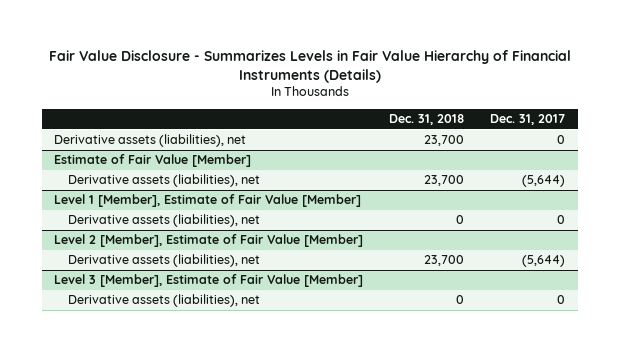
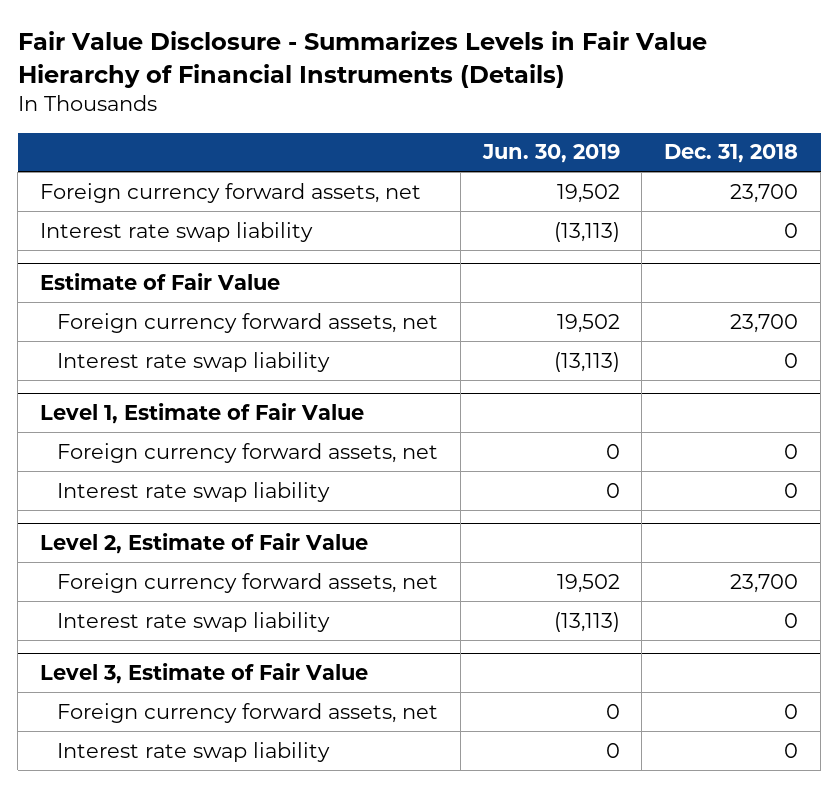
- | Dec. 31, 2018 | Dec. 31, 2017
+ | Jun. 30, 2019 | Dec. 31, 2018
- Derivative assets (liabilities), net | 23,700 | 0
- Estimate of Fair Value [Member]
- Derivative assets (liabilities), net | 23,700 | (5,644)
- Level 1 [Member], Estimate of Fair Value [Member]
- Derivative assets (liabilities), net | 0 | 0
- Level 2 [Member], Estimate of Fair Value [Member]
- Derivative assets (liabilities), net | 23,700 | (5,644)
- Level 3 [Member], Estimate of Fair Value [Member]
- Derivative assets (liabilities), net | 0 | 0
+ Foreign currency forward assets, net | 19,502 | 23,700
+ Interest rate swap liability | (13,113) | 0
+ Estimate of Fair Value
+ Foreign currency forward assets, net | 19,502 | 23,700
+ Interest rate swap liability | (13,113) | 0
+ Level 1, Estimate of Fair Value
+ Foreign currency forward assets, net | 0 | 0
+ Interest rate swap liability | 0 | 0
+ Level 2, Estimate of Fair Value
+ Foreign currency forward assets, net | 19,502 | 23,700
+ Interest rate swap liability | (13,113) | 0
+ Level 3, Estimate of Fair Value
+ Foreign currency forward assets, net | 0 | 0
+ Interest rate swap liability | 0 | 0

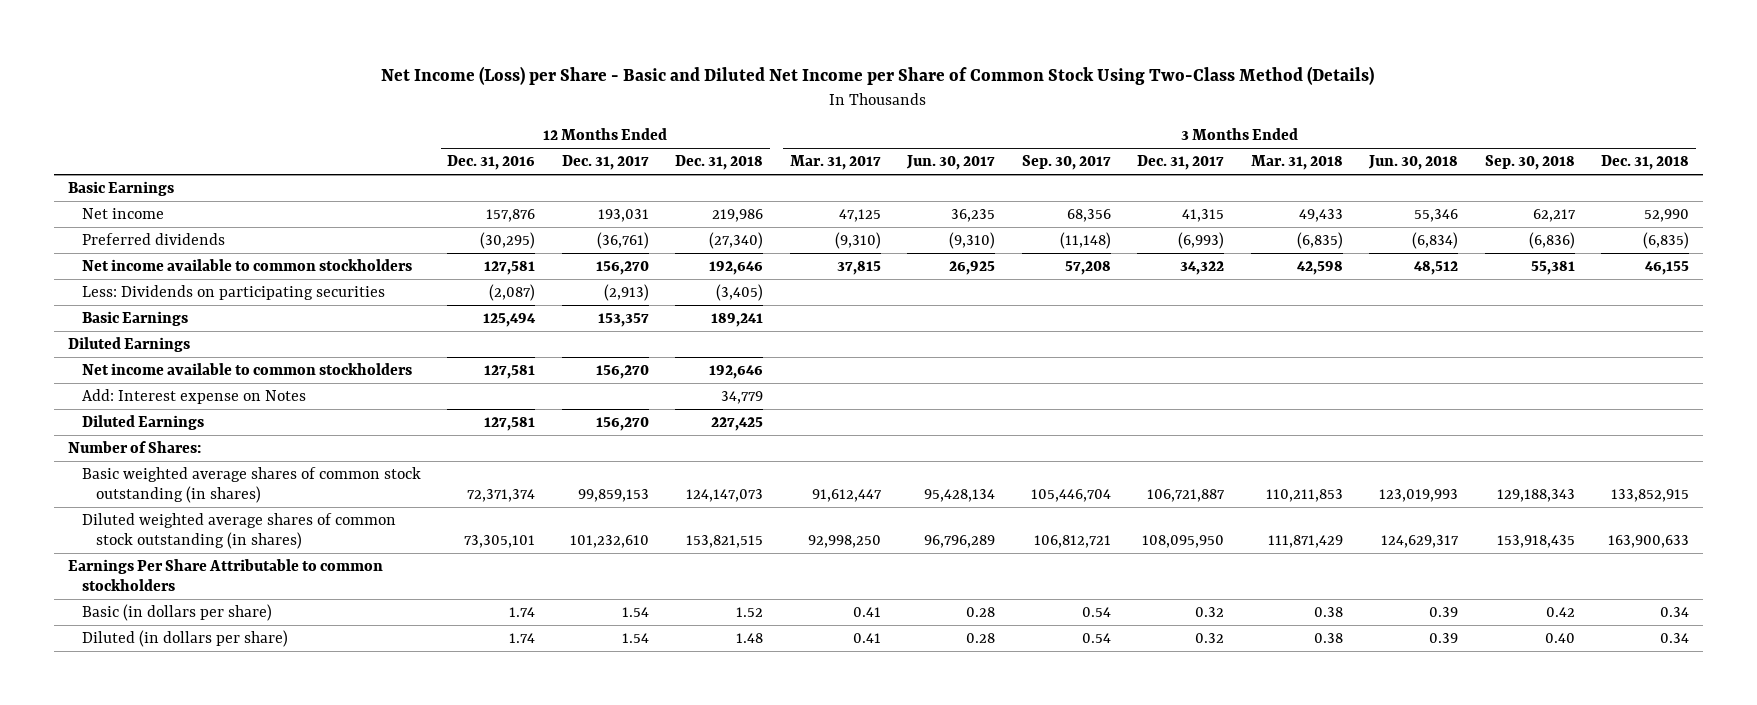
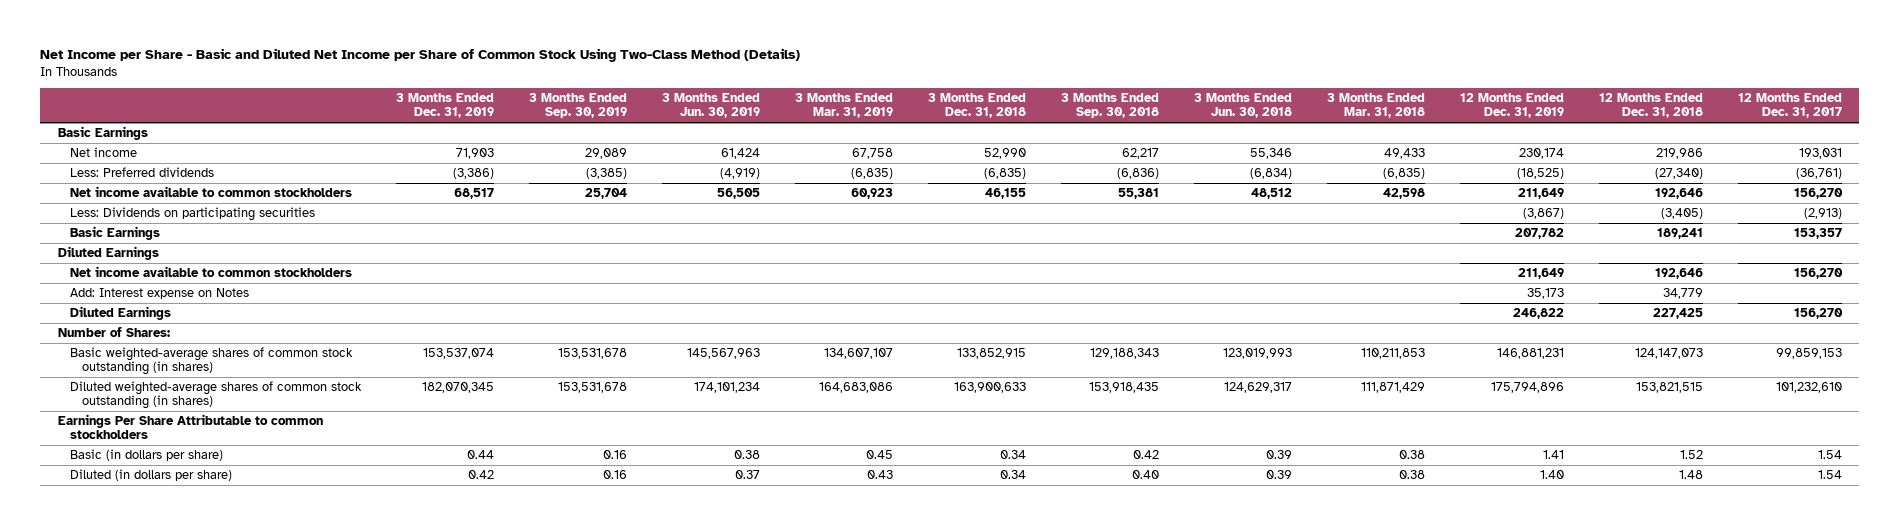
- Net Income (Loss) per Share - Basic and Diluted Net Income per Share of Common Stock Using Two-Class Method (Details)
+ Net Income per Share - Basic and Diluted Net Income per Share of Common Stock Using Two-Class Method (Details)
- | 12 Months Ended Dec. 31, 2016 | 12 Months Ended Dec. 31, 2017 | 12 Months Ended Dec. 31, 2018 | 3 Months Ended Mar. 31, 2017 | 3 Months Ended Jun. 30, 2017 | 3 Months Ended Sep. 30, 2017 | 3 Months Ended Dec. 31, 2017 | 3 Months Ended Mar. 31, 2018 | 3 Months Ended Jun. 30, 2018 | 3 Months Ended Sep. 30, 2018 | 3 Months Ended Dec. 31, 2018
+ | 3 Months Ended Dec. 31, 2019 | 3 Months Ended Sep. 30, 2019 | 3 Months Ended Jun. 30, 2019 | 3 Months Ended Mar. 31, 2019 | 3 Months Ended Dec. 31, 2018 | 3 Months Ended Sep. 30, 2018 | 3 Months Ended Jun. 30, 2018 | 3 Months Ended Mar. 31, 2018 | 12 Months Ended Dec. 31, 2019 | 12 Months Ended Dec. 31, 2018 | 12 Months Ended Dec. 31, 2017
- Preferred dividends | (30,295) | (36,761) | (27,340) | (9,310) | (9,310) | (11,148) | (6,993) | (6,835) | (6,834) | (6,836) | (6,835)
+ Less: Preferred dividends | (3,386) | (3,385) | (4,919) | (6,835) | (6,835) | (6,836) | (6,834) | (6,835) | (18,525) | (27,340) | (36,761)
- Basic weighted average shares of common stock outstanding (in shares) | 72,371,374 | 99,859,153 | 124,147,073 | 91,612,447 | 95,428,134 | 105,446,704 | 106,721,887 | 110,211,853 | 123,019,993 | 129,188,343 | 133,852,915
- Diluted weighted average shares of common stock outstanding (in shares) | 73,305,101 | 101,232,610 | 153,821,515 | 92,998,250 | 96,796,289 | 106,812,721 | 108,095,950 | 111,871,429 | 124,629,317 | 153,918,435 | 163,900,633
+ Basic weighted-average shares of common stock outstanding (in shares) | 153,537,074 | 153,531,678 | 145,567,963 | 134,607,107 | 133,852,915 | 129,188,343 | 123,019,993 | 110,211,853 | 146,881,231 | 124,147,073 | 99,859,153
+ Diluted weighted-average shares of common stock outstanding (in shares) | 182,070,345 | 153,531,678 | 174,101,234 | 164,683,086 | 163,900,633 | 153,918,435 | 124,629,317 | 111,871,429 | 175,794,896 | 153,821,515 | 101,232,610

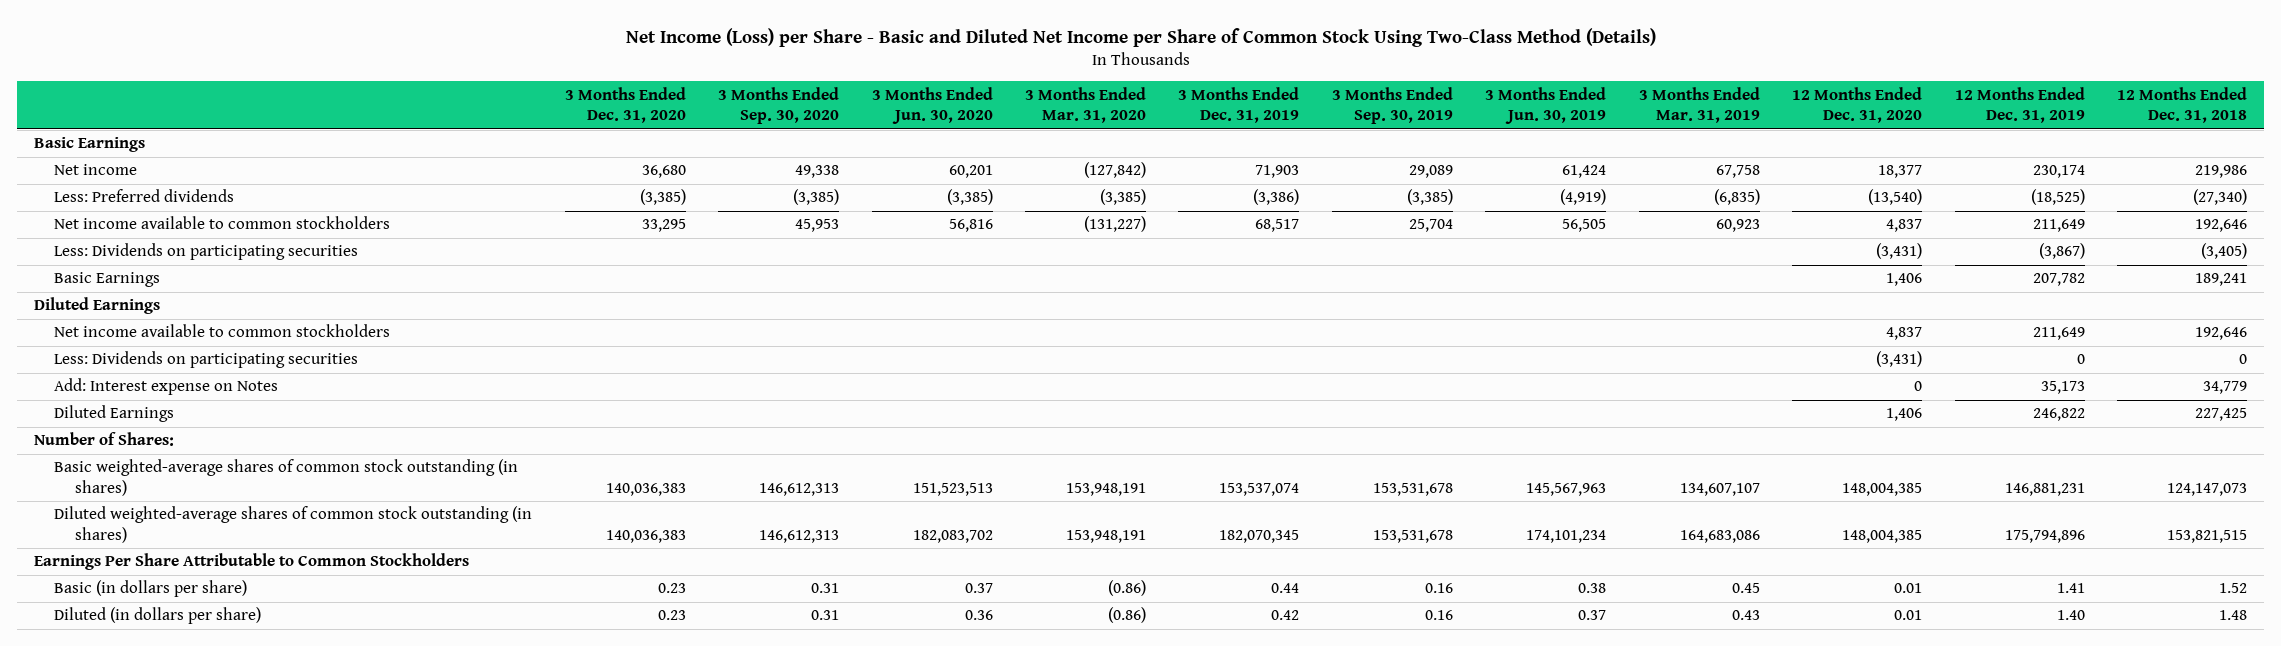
- Net Income per Share - Basic and Diluted Net Income per Share of Common Stock Using Two-Class Method (Details)
+ Net Income (Loss) per Share - Basic and Diluted Net Income per Share of Common Stock Using Two-Class Method (Details)
- | 3 Months Ended Dec. 31, 2019 | 3 Months Ended Sep. 30, 2019 | 3 Months Ended Jun. 30, 2019 | 3 Months Ended Mar. 31, 2019 | 3 Months Ended Dec. 31, 2018 | 3 Months Ended Sep. 30, 2018 | 3 Months Ended Jun. 30, 2018 | 3 Months Ended Mar. 31, 2018 | 12 Months Ended Dec. 31, 2019 | 12 Months Ended Dec. 31, 2018 | 12 Months Ended Dec. 31, 2017
+ | 3 Months Ended Dec. 31, 2020 | 3 Months Ended Sep. 30, 2020 | 3 Months Ended Jun. 30, 2020 | 3 Months Ended Mar. 31, 2020 | 3 Months Ended Dec. 31, 2019 | 3 Months Ended Sep. 30, 2019 | 3 Months Ended Jun. 30, 2019 | 3 Months Ended Mar. 31, 2019 | 12 Months Ended Dec. 31, 2020 | 12 Months Ended Dec. 31, 2019 | 12 Months Ended Dec. 31, 2018
+ Less: Dividends on participating securities | | | | | | | | | (3,431) | 0 | 0
- Earnings Per Share Attributable to common stockholders
+ Earnings Per Share Attributable to Common Stockholders

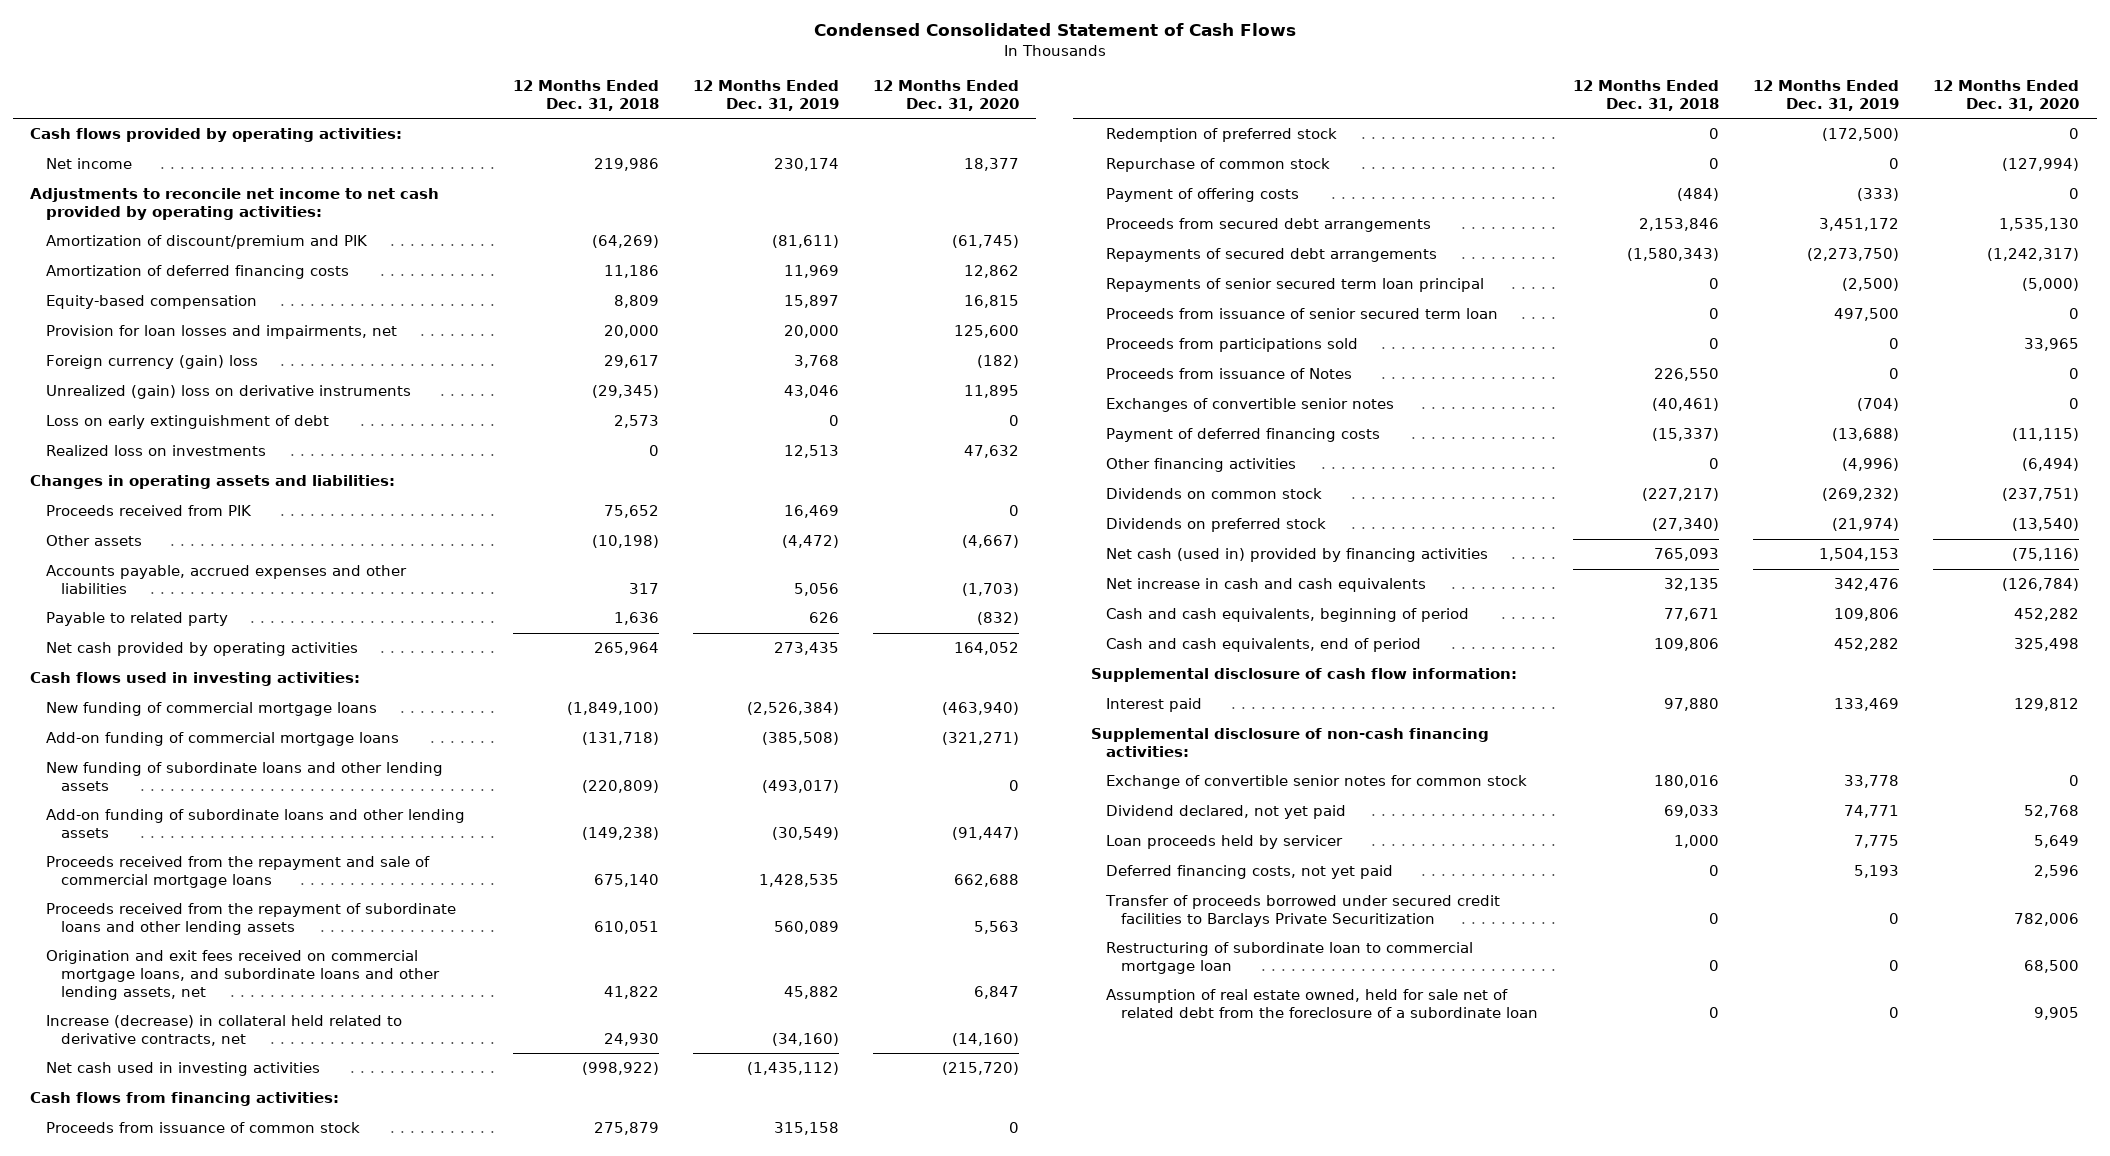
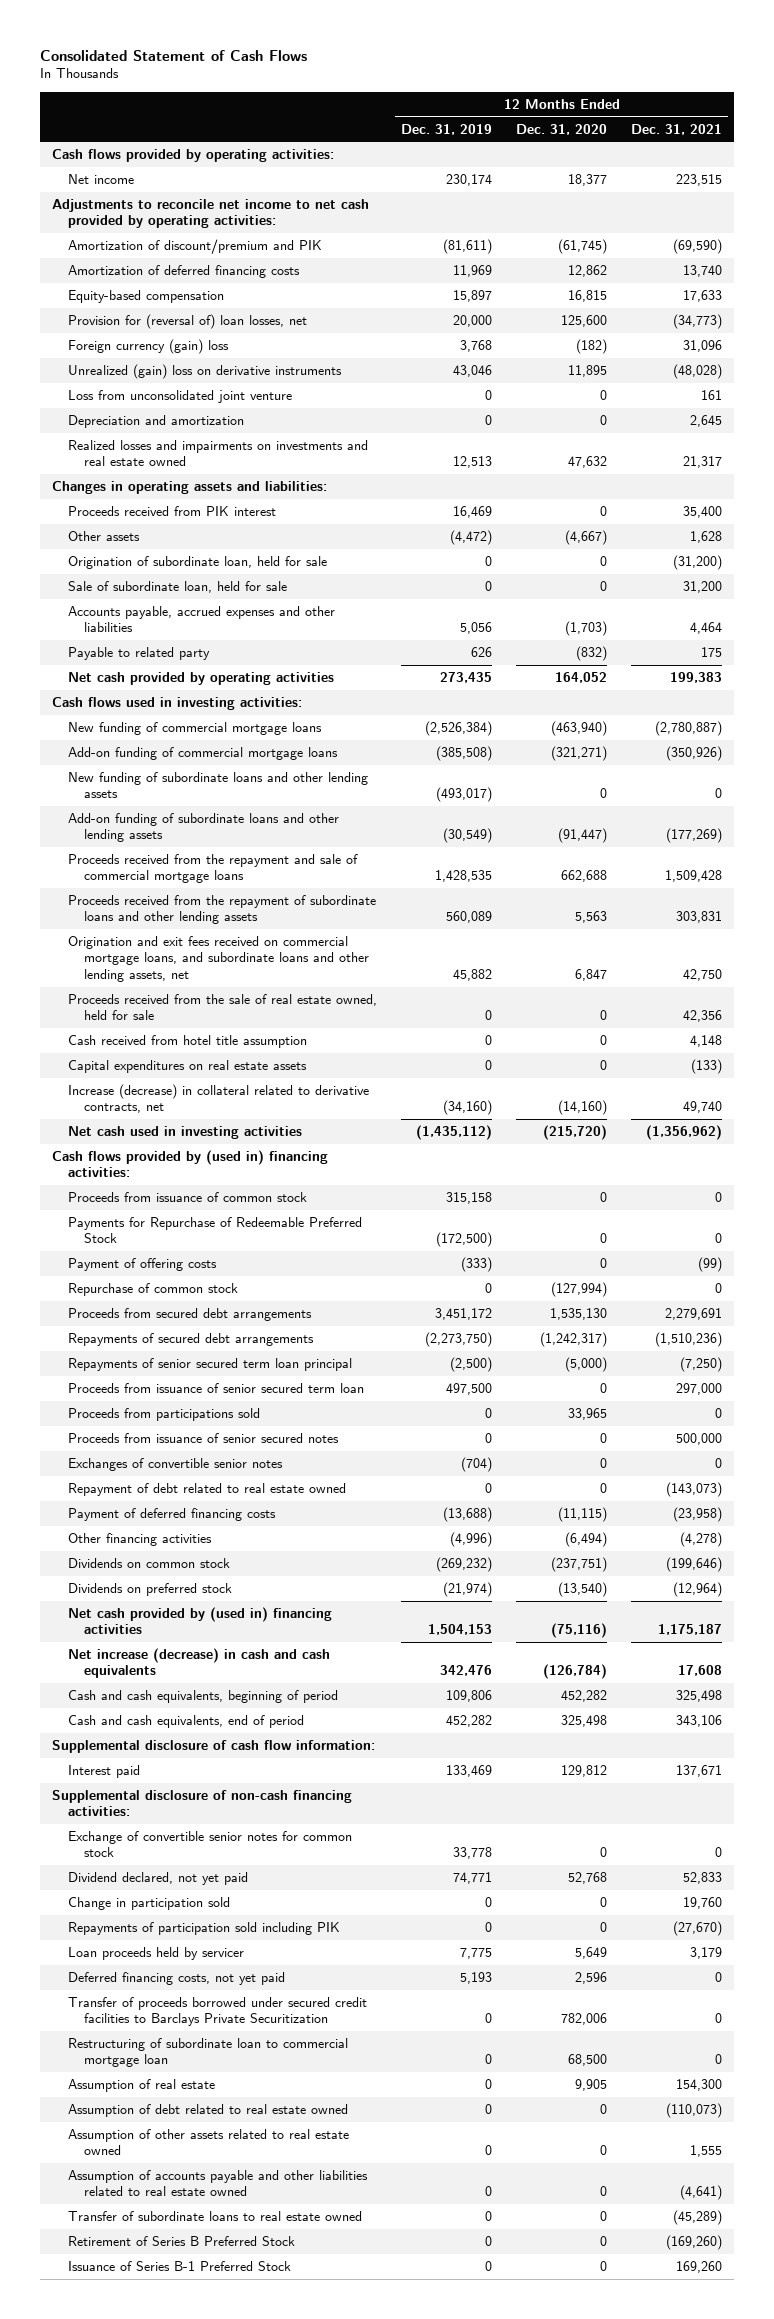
- Condensed Consolidated Statement of Cash Flows
+ Consolidated Statement of Cash Flows
- | 12 Months Ended Dec. 31, 2018 | 12 Months Ended Dec. 31, 2019 | 12 Months Ended Dec. 31, 2020
+ | 12 Months Ended Dec. 31, 2019 | 12 Months Ended Dec. 31, 2020 | 12 Months Ended Dec. 31, 2021
- Provision for loan losses and impairments, net | 20,000 | 20,000 | 125,600
+ Provision for (reversal of) loan losses, net | 20,000 | 125,600 | (34,773)
- Loss on early extinguishment of debt | 2,573 | 0 | 0
- Realized loss on investments | 0 | 12,513 | 47,632
+ Loss from unconsolidated joint venture | 0 | 0 | 161
+ Depreciation and amortization | 0 | 0 | 2,645
+ Realized losses and impairments on investments and real estate owned | 12,513 | 47,632 | 21,317
- Proceeds received from PIK | 75,652 | 16,469 | 0
+ Proceeds received from PIK interest | 16,469 | 0 | 35,400
+ Origination of subordinate loan, held for sale | 0 | 0 | (31,200)
+ Sale of subordinate loan, held for sale | 0 | 0 | 31,200
- Increase (decrease) in collateral held related to derivative contracts, net | 24,930 | (34,160) | (14,160)
+ Proceeds received from the sale of real estate owned, held for sale | 0 | 0 | 42,356
+ Cash received from hotel title assumption | 0 | 0 | 4,148
+ Capital expenditures on real estate assets | 0 | 0 | (133)
+ Increase (decrease) in collateral related to derivative contracts, net | (34,160) | (14,160) | 49,740
- Cash flows from financing activities:
+ Cash flows provided by (used in) financing activities:
- Redemption of preferred stock | 0 | (172,500) | 0
+ Payments for Repurchase of Redeemable Preferred Stock | (172,500) | 0 | 0
moved down: Repurchase of common stock | 0 | (127,994) | 0
- Proceeds from issuance of Notes | 226,550 | 0 | 0
+ Proceeds from issuance of senior secured notes | 0 | 0 | 500,000
+ Repayment of debt related to real estate owned | 0 | 0 | (143,073)
- Net cash (used in) provided by financing activities | 765,093 | 1,504,153 | (75,116)
- Net increase in cash and cash equivalents | 32,135 | 342,476 | (126,784)
+ Net cash provided by (used in) financing activities | 1,504,153 | (75,116) | 1,175,187
+ Net increase (decrease) in cash and cash equivalents | 342,476 | (126,784) | 17,608
+ Change in participation sold | 0 | 0 | 19,760
+ Repayments of participation sold including PIK | 0 | 0 | (27,670)
- Assumption of real estate owned, held for sale net of related debt from the foreclosure of a subordinate loan | 0 | 0 | 9,905
+ Assumption of real estate | 0 | 9,905 | 154,300
+ Assumption of debt related to real estate owned | 0 | 0 | (110,073)
+ Assumption of other assets related to real estate owned | 0 | 0 | 1,555
+ Assumption of accounts payable and other liabilities related to real estate owned | 0 | 0 | (4,641)
+ Transfer of subordinate loans to real estate owned | 0 | 0 | (45,289)
+ Retirement of Series B Preferred Stock | 0 | 0 | (169,260)
+ Issuance of Series B-1 Preferred Stock | 0 | 0 | 169,260

